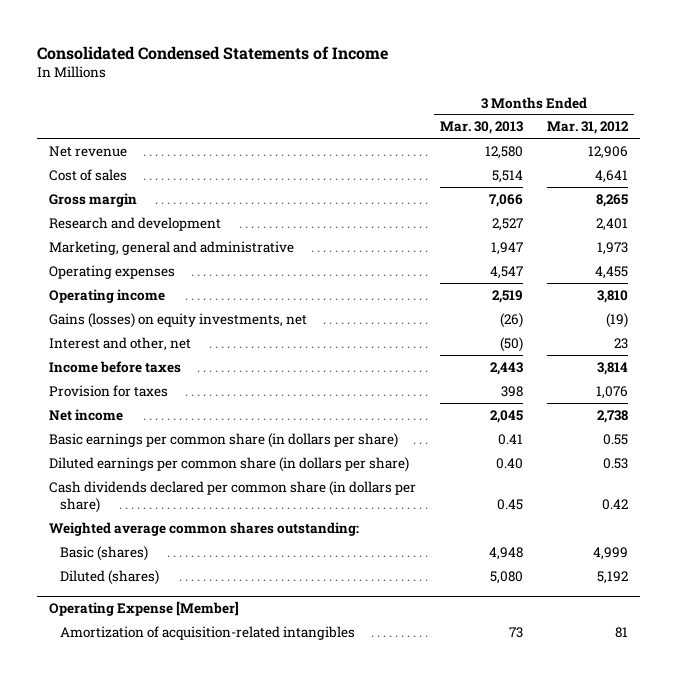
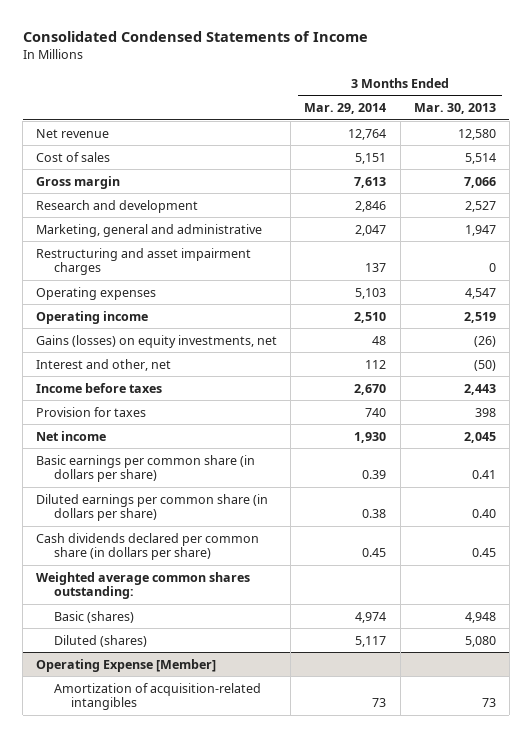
- | 3 Months Ended Mar. 30, 2013 | 3 Months Ended Mar. 31, 2012
+ | 3 Months Ended Mar. 29, 2014 | 3 Months Ended Mar. 30, 2013
+ Restructuring and asset impairment charges | 137 | 0

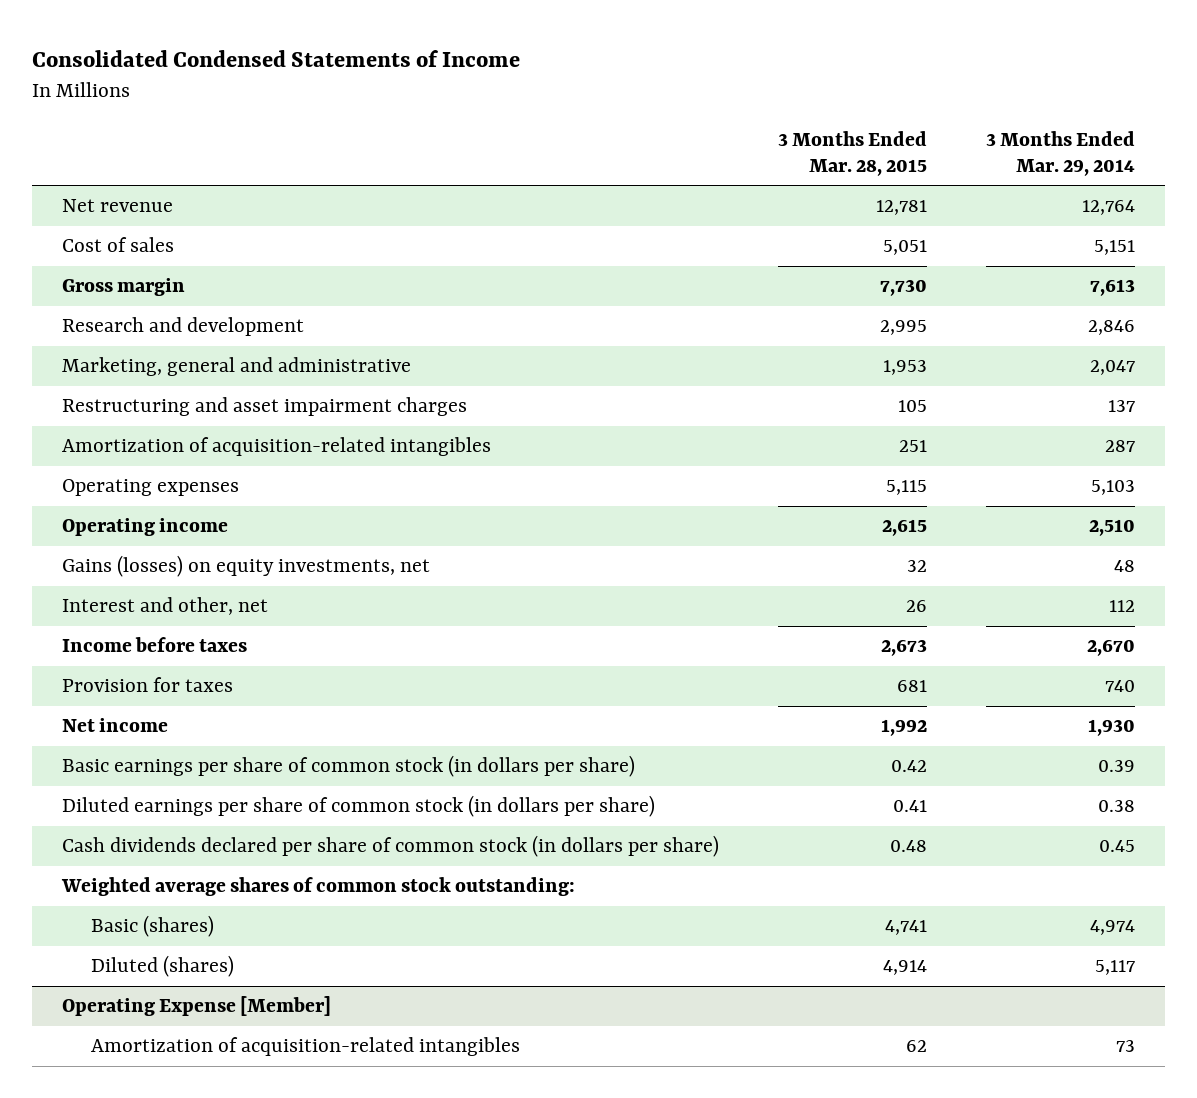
- | 3 Months Ended Mar. 29, 2014 | 3 Months Ended Mar. 30, 2013
+ | 3 Months Ended Mar. 28, 2015 | 3 Months Ended Mar. 29, 2014
+ Amortization of acquisition-related intangibles | 251 | 287
- Basic earnings per common share (in dollars per share) | 0.39 | 0.41
- Diluted earnings per common share (in dollars per share) | 0.38 | 0.40
- Cash dividends declared per common share (in dollars per share) | 0.45 | 0.45
- Weighted average common shares outstanding:
+ Basic earnings per share of common stock (in dollars per share) | 0.42 | 0.39
+ Diluted earnings per share of common stock (in dollars per share) | 0.41 | 0.38
+ Cash dividends declared per share of common stock (in dollars per share) | 0.48 | 0.45
+ Weighted average shares of common stock outstanding:

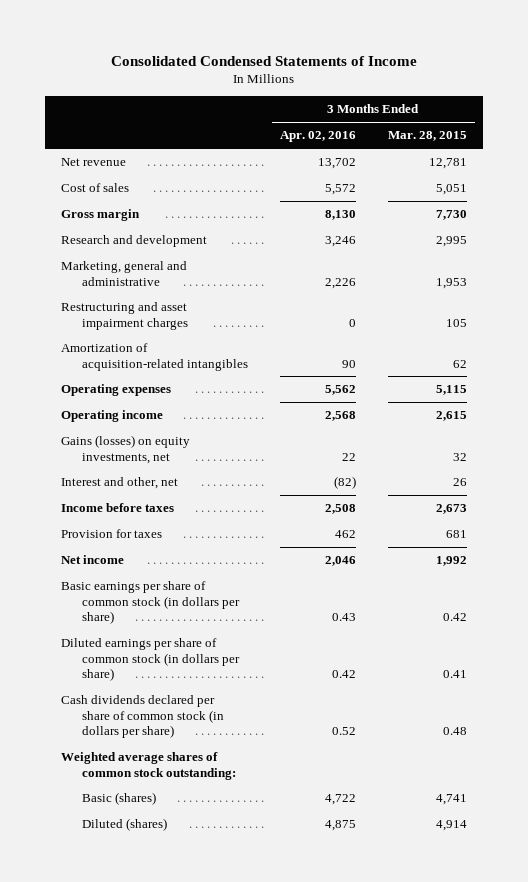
- | 3 Months Ended Mar. 28, 2015 | 3 Months Ended Mar. 29, 2014
+ | 3 Months Ended Apr. 02, 2016 | 3 Months Ended Mar. 28, 2015
- Amortization of acquisition-related intangibles | 251 | 287
+ Amortization of acquisition-related intangibles | 90 | 62
- Operating Expense [Member]
- Amortization of acquisition-related intangibles | 62 | 73

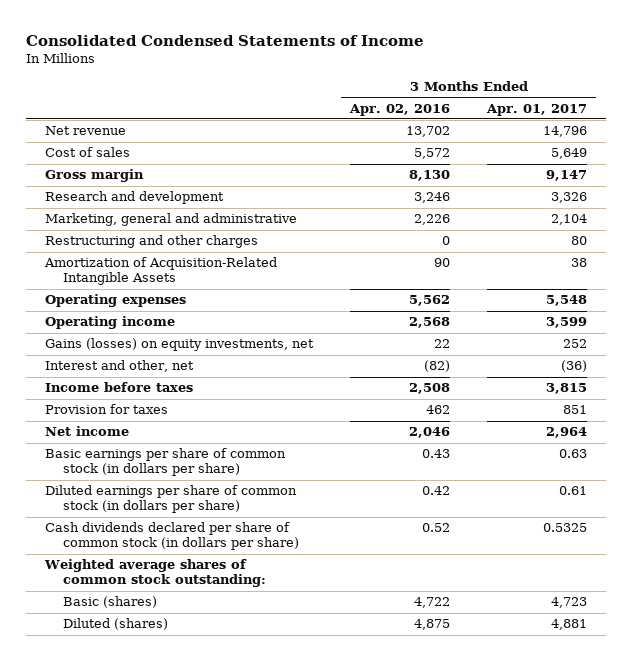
- | 3 Months Ended Apr. 02, 2016 | 3 Months Ended Mar. 28, 2015
+ | 3 Months Ended Apr. 02, 2016 | 3 Months Ended Apr. 01, 2017
- Restructuring and asset impairment charges | 0 | 105
- Amortization of acquisition-related intangibles | 90 | 62
+ Restructuring and other charges | 0 | 80
+ Amortization of Acquisition-Related Intangible Assets | 90 | 38

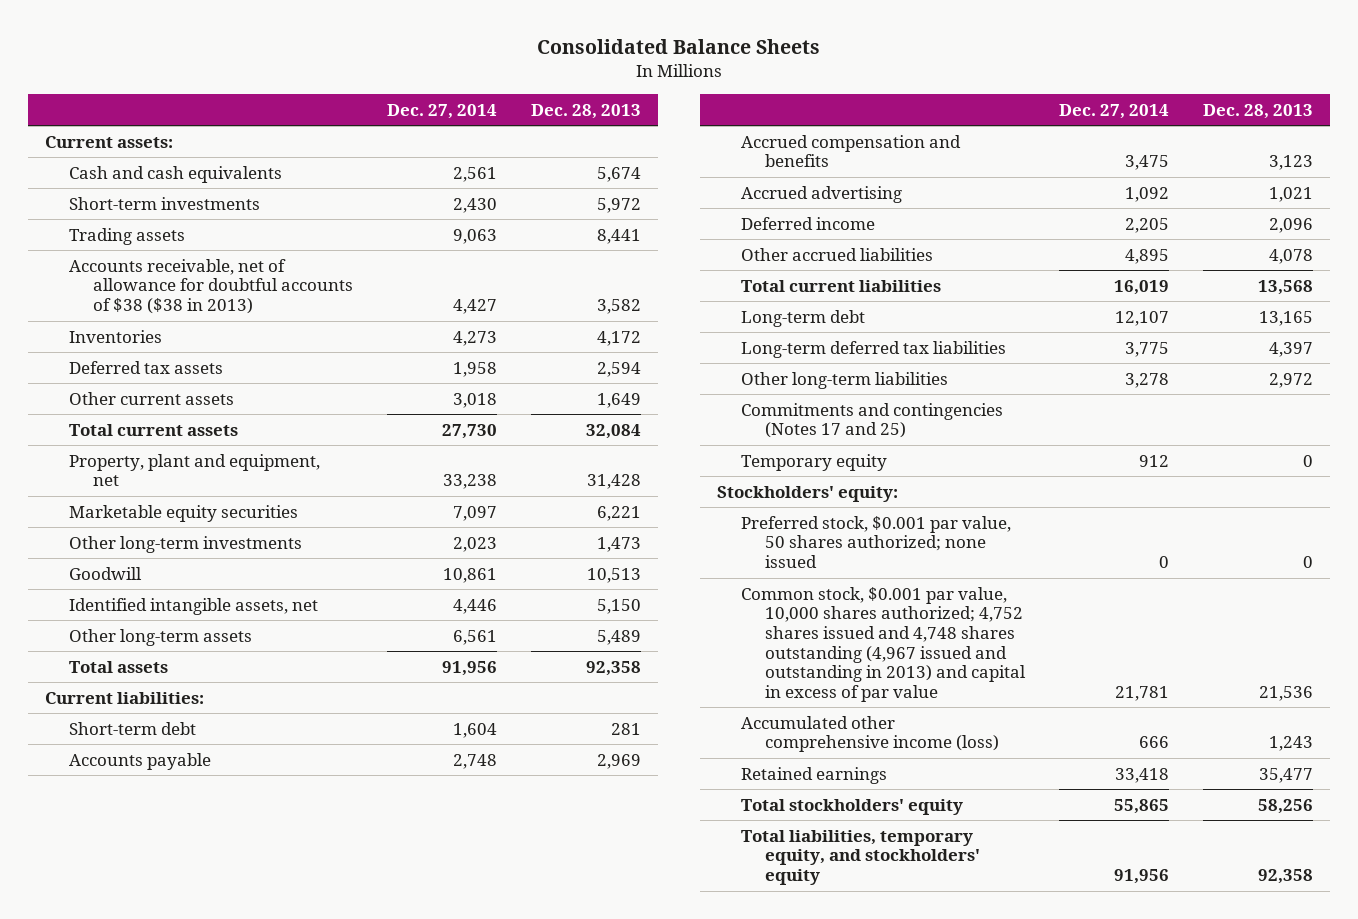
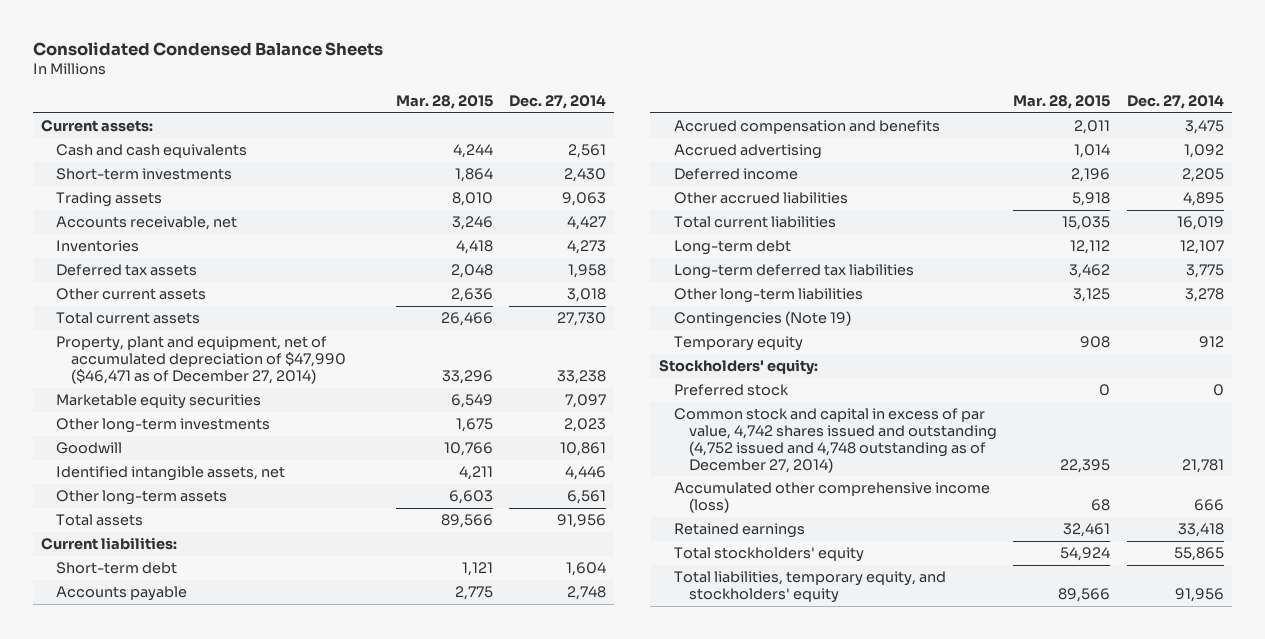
- Consolidated Balance Sheets
+ Consolidated Condensed Balance Sheets
- | Dec. 27, 2014 | Dec. 28, 2013
+ | Mar. 28, 2015 | Dec. 27, 2014
- Accounts receivable, net of allowance for doubtful accounts of $38 ($38 in 2013) | 4,427 | 3,582
+ Accounts receivable, net | 3,246 | 4,427
- Property, plant and equipment, net | 33,238 | 31,428
+ Property, plant and equipment, net of accumulated depreciation of $47,990 ($46,471 as of December 27, 2014) | 33,296 | 33,238
- Commitments and contingencies (Notes 17 and 25)
+ Contingencies (Note 19)
- Preferred stock, $0.001 par value, 50 shares authorized; none issued | 0 | 0
- Common stock, $0.001 par value, 10,000 shares authorized; 4,752 shares issued and 4,748 shares outstanding (4,967 issued and outstanding in 2013) and capital in excess of par value | 21,781 | 21,536
+ Preferred stock | 0 | 0
+ Common stock and capital in excess of par value, 4,742 shares issued and outstanding (4,752 issued and 4,748 outstanding as of December 27, 2014) | 22,395 | 21,781

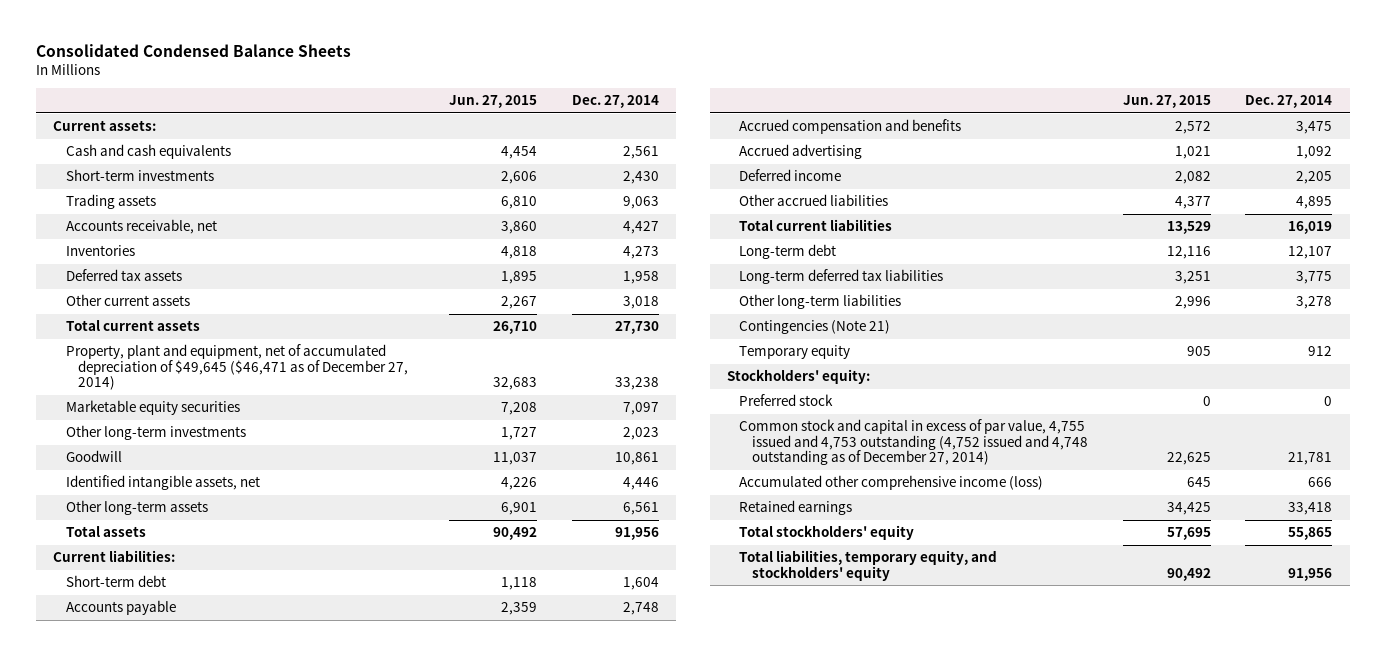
- | Mar. 28, 2015 | Dec. 27, 2014
+ | Jun. 27, 2015 | Dec. 27, 2014
- Property, plant and equipment, net of accumulated depreciation of $47,990 ($46,471 as of December 27, 2014) | 33,296 | 33,238
+ Property, plant and equipment, net of accumulated depreciation of $49,645 ($46,471 as of December 27, 2014) | 32,683 | 33,238
- Contingencies (Note 19)
+ Contingencies (Note 21)
- Common stock and capital in excess of par value, 4,742 shares issued and outstanding (4,752 issued and 4,748 outstanding as of December 27, 2014) | 22,395 | 21,781
+ Common stock and capital in excess of par value, 4,755 issued and 4,753 outstanding (4,752 issued and 4,748 outstanding as of December 27, 2014) | 22,625 | 21,781

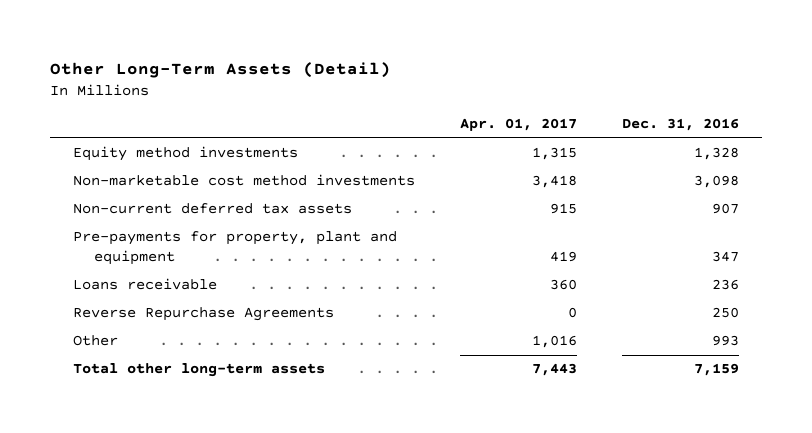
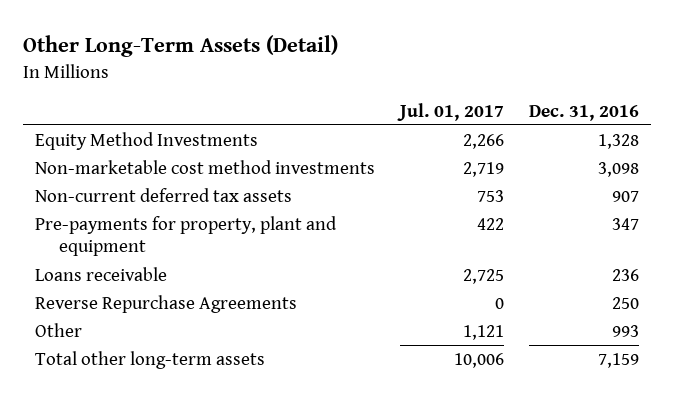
- | Apr. 01, 2017 | Dec. 31, 2016
+ | Jul. 01, 2017 | Dec. 31, 2016
- Equity method investments | 1,315 | 1,328
+ Equity Method Investments | 2,266 | 1,328

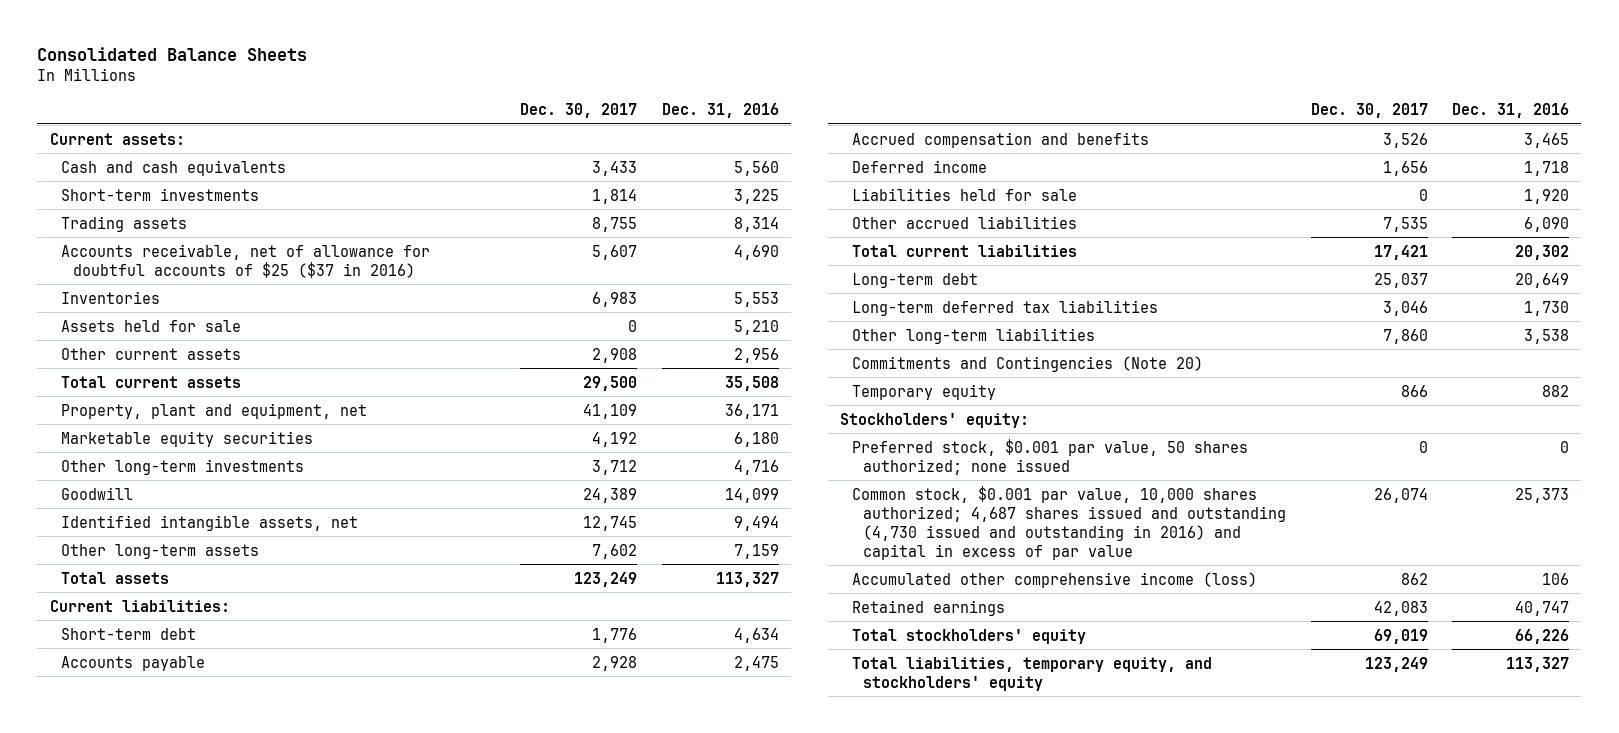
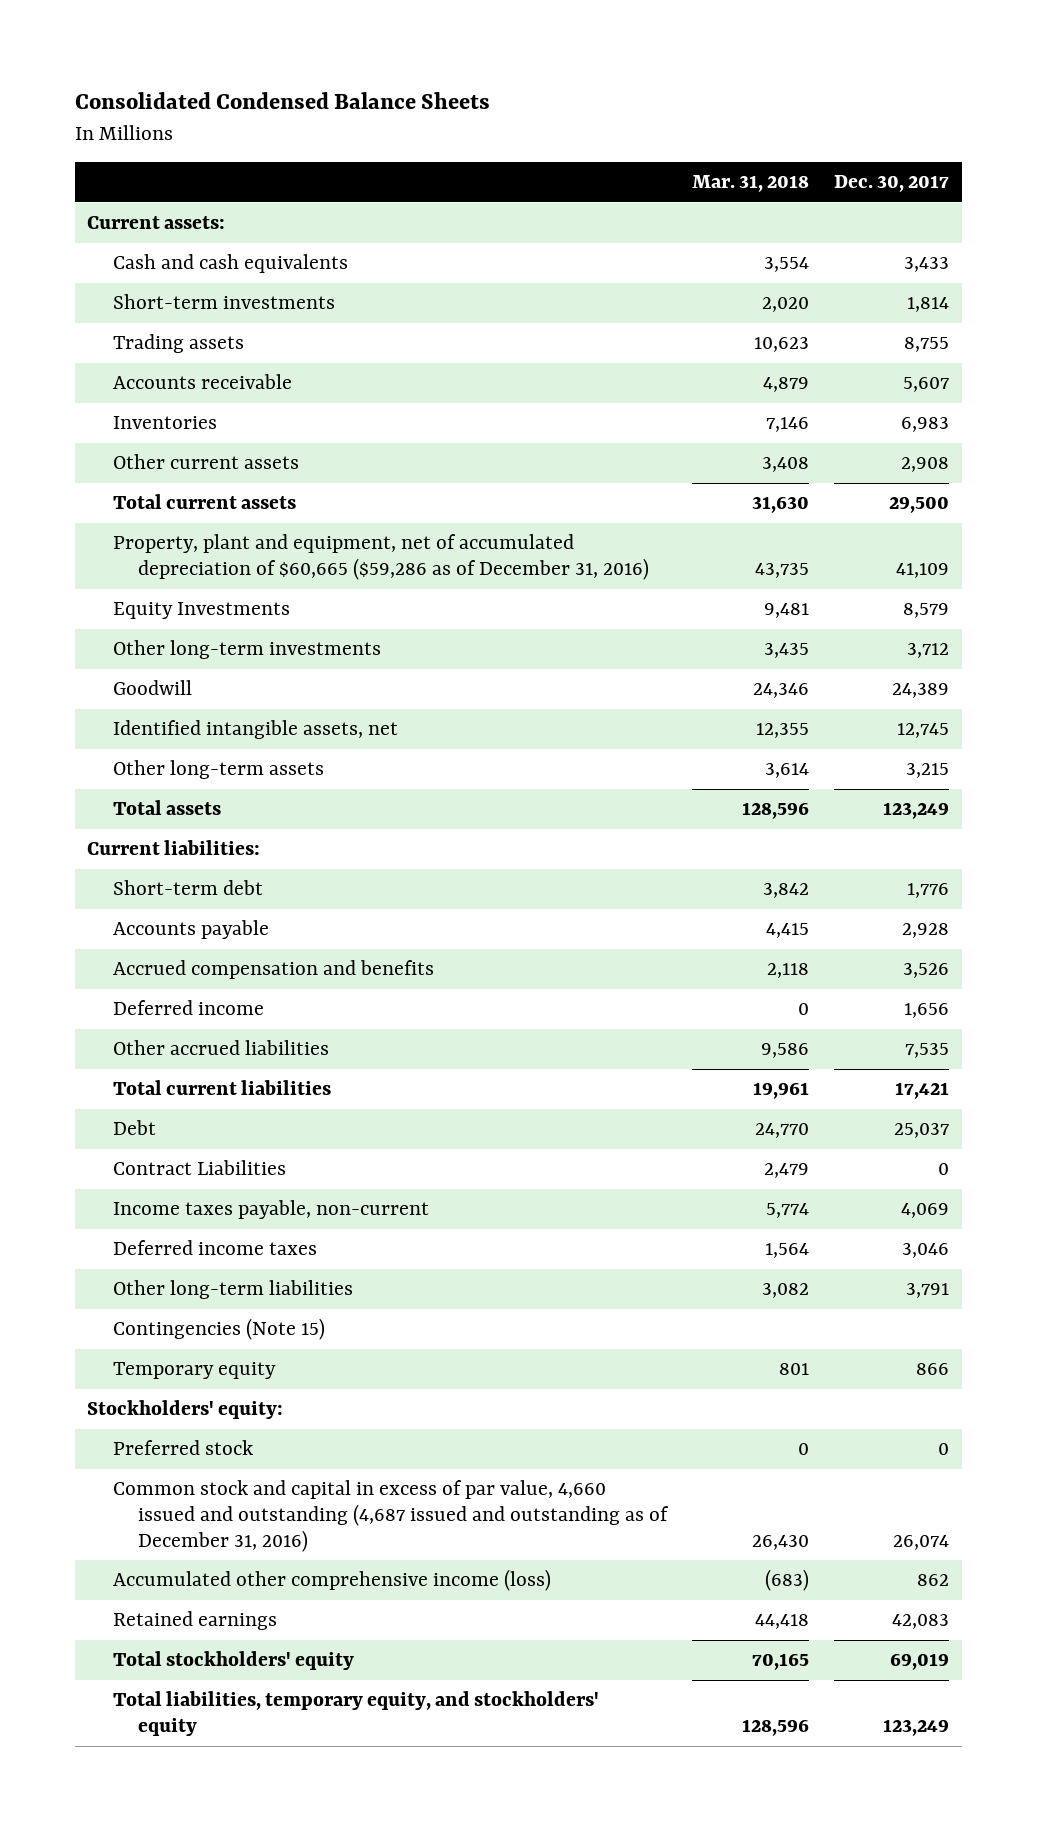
- Consolidated Balance Sheets
+ Consolidated Condensed Balance Sheets
- | Dec. 30, 2017 | Dec. 31, 2016
+ | Mar. 31, 2018 | Dec. 30, 2017
- Accounts receivable, net of allowance for doubtful accounts of $25 ($37 in 2016) | 5,607 | 4,690
+ Accounts receivable | 4,879 | 5,607
- Assets held for sale | 0 | 5,210
- Property, plant and equipment, net | 41,109 | 36,171
- Marketable equity securities | 4,192 | 6,180
+ Property, plant and equipment, net of accumulated depreciation of $60,665 ($59,286 as of December 31, 2016) | 43,735 | 41,109
+ Equity Investments | 9,481 | 8,579
- Other long-term assets | 7,602 | 7,159
+ Other long-term assets | 3,614 | 3,215
- Liabilities held for sale | 0 | 1,920
- Long-term debt | 25,037 | 20,649
- Long-term deferred tax liabilities | 3,046 | 1,730
- Other long-term liabilities | 7,860 | 3,538
- Commitments and Contingencies (Note 20)
+ Debt | 24,770 | 25,037
+ Contract Liabilities | 2,479 | 0
+ Income taxes payable, non-current | 5,774 | 4,069
+ Deferred income taxes | 1,564 | 3,046
+ Other long-term liabilities | 3,082 | 3,791
+ Contingencies (Note 15)
- Preferred stock, $0.001 par value, 50 shares authorized; none issued | 0 | 0
- Common stock, $0.001 par value, 10,000 shares authorized; 4,687 shares issued and outstanding (4,730 issued and outstanding in 2016) and capital in excess of par value | 26,074 | 25,373
+ Preferred stock | 0 | 0
+ Common stock and capital in excess of par value, 4,660 issued and outstanding (4,687 issued and outstanding as of December 31, 2016) | 26,430 | 26,074

